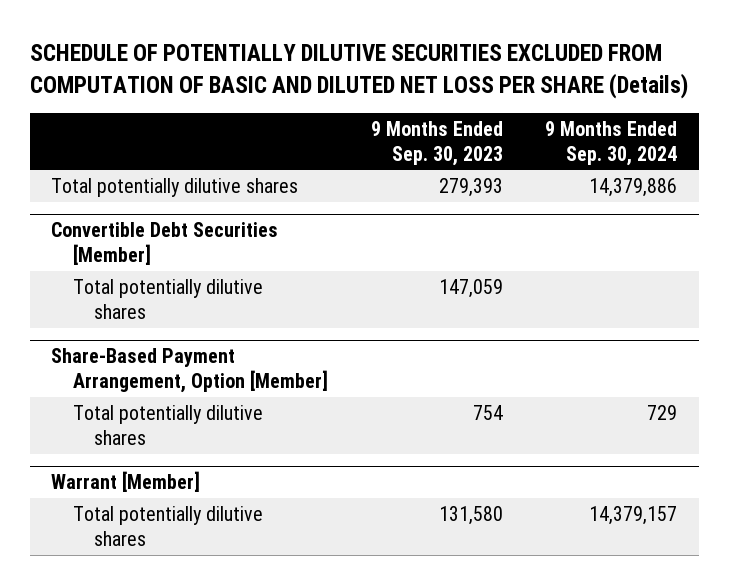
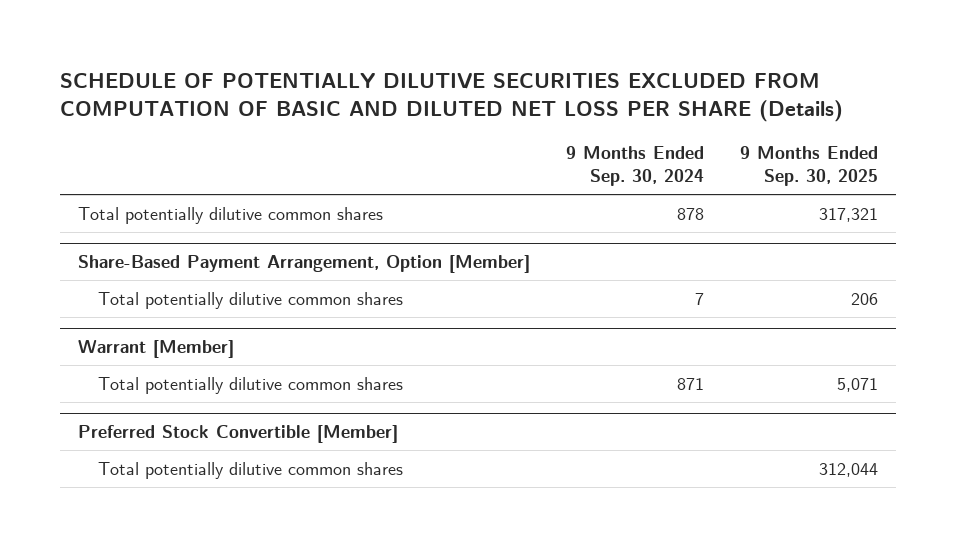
- | 9 Months Ended Sep. 30, 2023 | 9 Months Ended Sep. 30, 2024
+ | 9 Months Ended Sep. 30, 2024 | 9 Months Ended Sep. 30, 2025
- Total potentially dilutive shares | 279,393 | 14,379,886
- Convertible Debt Securities [Member]
- Total potentially dilutive shares | 147,059 |
+ Total potentially dilutive common shares | 878 | 317,321
@ Share-Based Payment Arrangement, Option [Member]
- Total potentially dilutive shares | 754 | 729
+ Total potentially dilutive common shares | 7 | 206
@ Warrant [Member]
- Total potentially dilutive shares | 131,580 | 14,379,157
+ Total potentially dilutive common shares | 871 | 5,071
+ Preferred Stock Convertible [Member]
+ Total potentially dilutive common shares | | 312,044

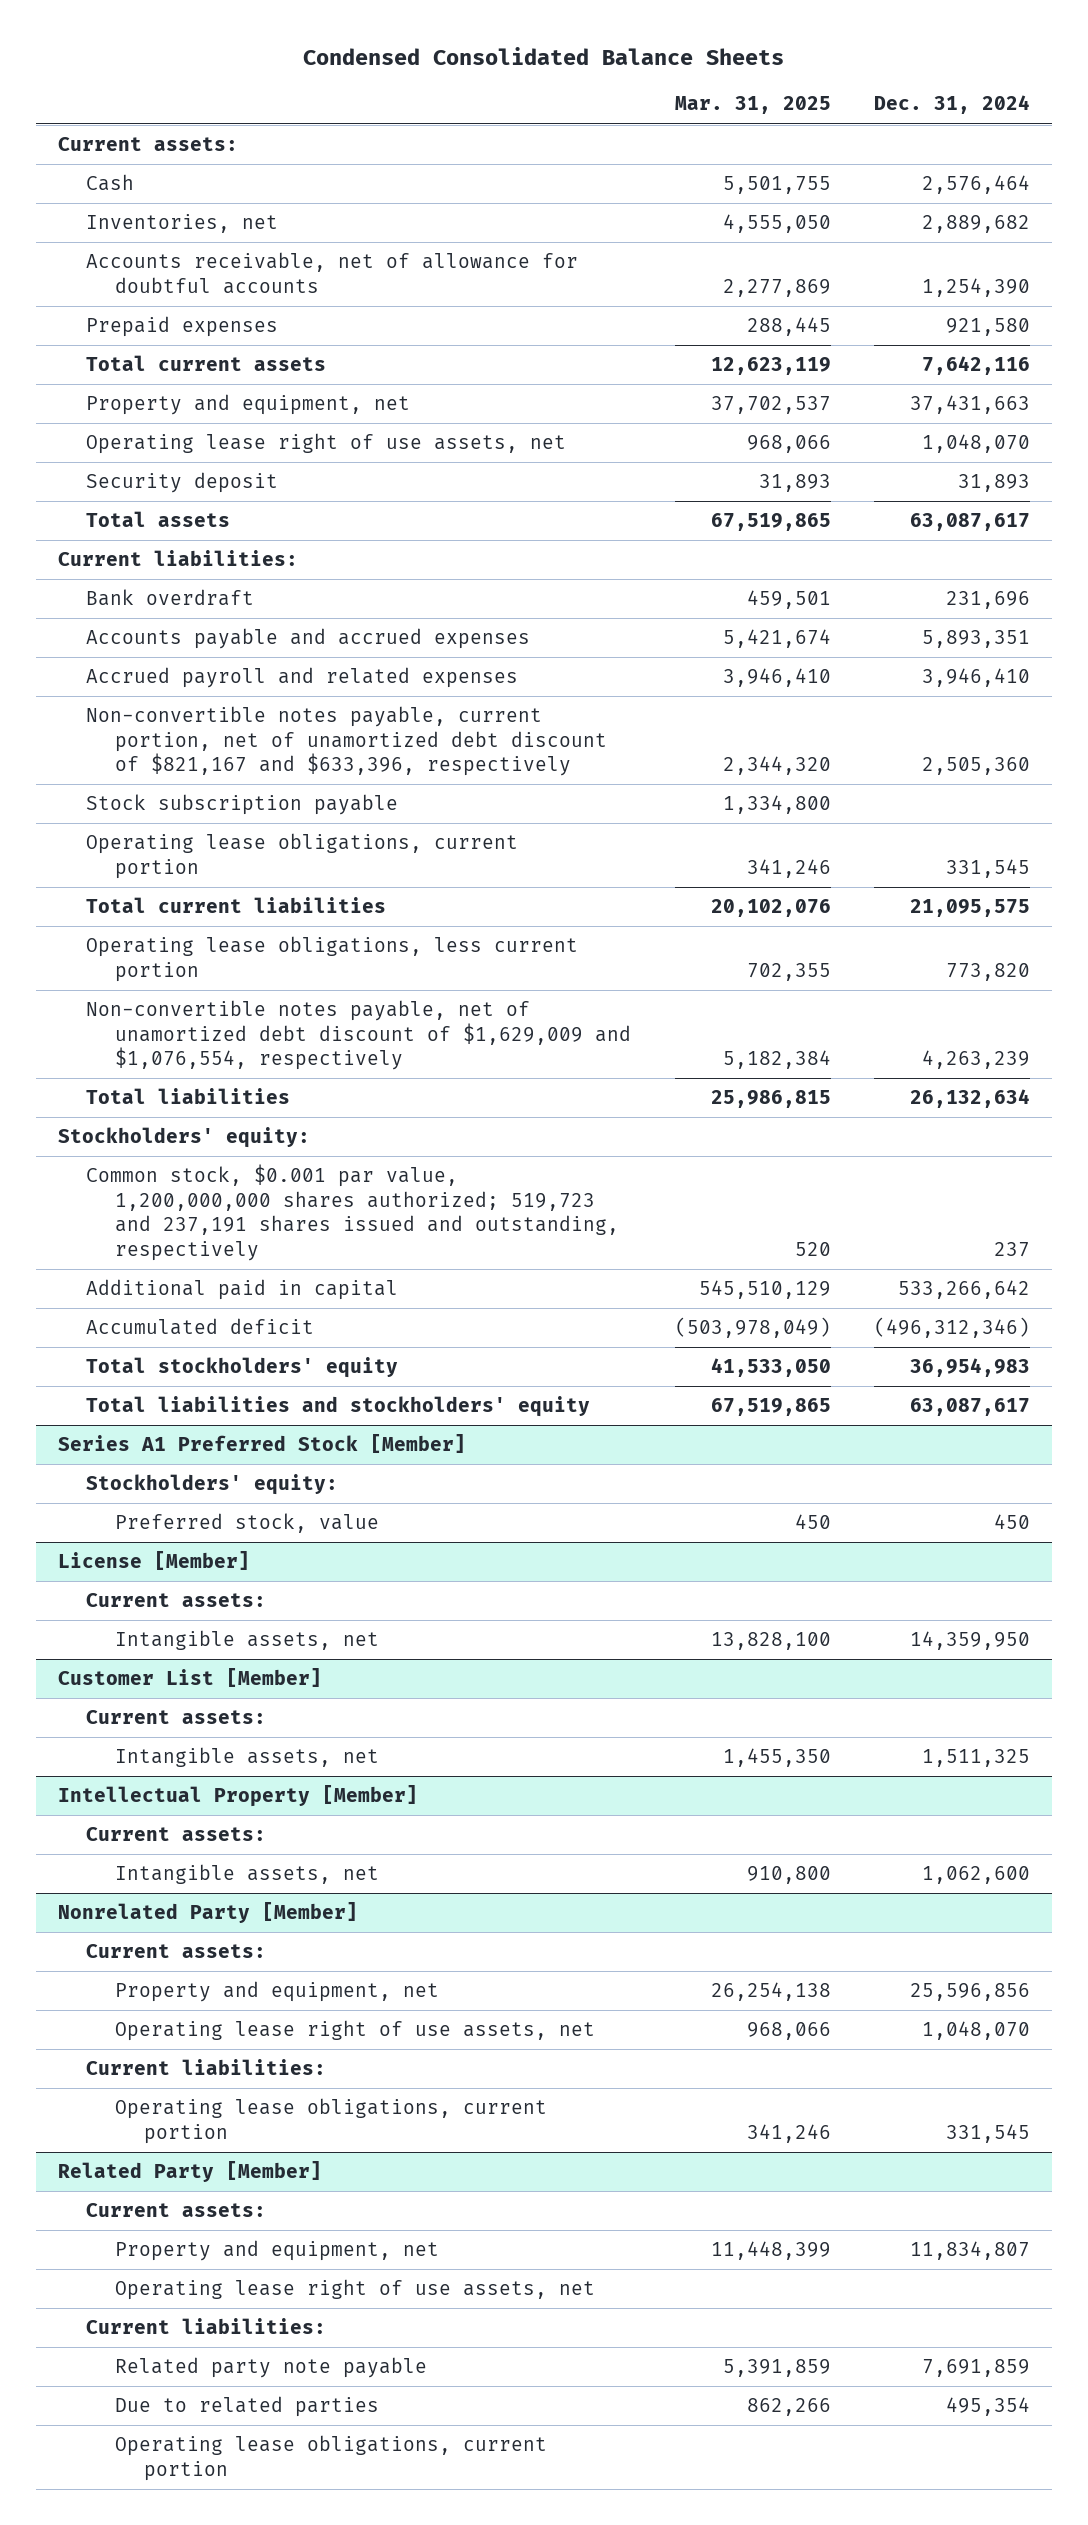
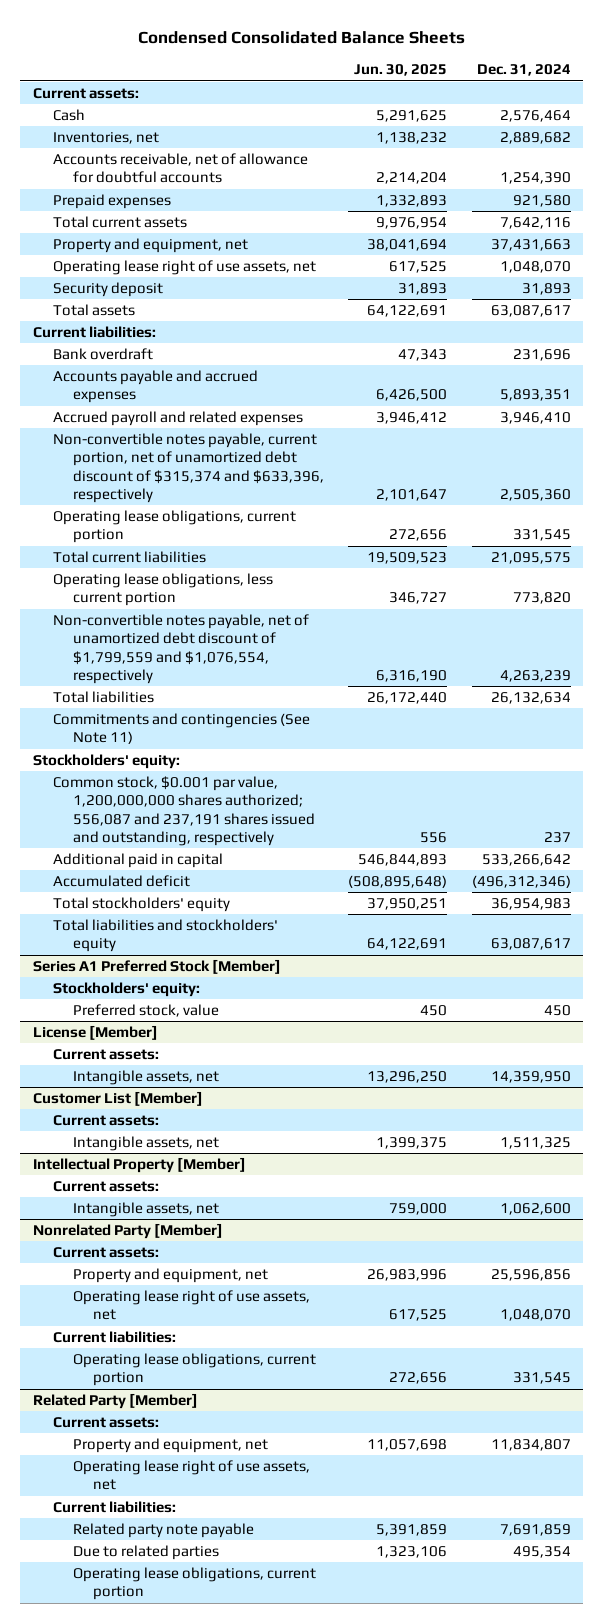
- | Mar. 31, 2025 | Dec. 31, 2024
+ | Jun. 30, 2025 | Dec. 31, 2024
- Non-convertible notes payable, current portion, net of unamortized debt discount of $821,167 and $633,396, respectively | 2,344,320 | 2,505,360
- Stock subscription payable | 1,334,800 |
+ Non-convertible notes payable, current portion, net of unamortized debt discount of $315,374 and $633,396, respectively | 2,101,647 | 2,505,360
- Non-convertible notes payable, net of unamortized debt discount of $1,629,009 and $1,076,554, respectively | 5,182,384 | 4,263,239
+ Non-convertible notes payable, net of unamortized debt discount of $1,799,559 and $1,076,554, respectively | 6,316,190 | 4,263,239
+ Commitments and contingencies (See Note 11)
- Common stock, $0.001 par value, 1,200,000,000 shares authorized; 519,723 and 237,191 shares issued and outstanding, respectively | 520 | 237
+ Common stock, $0.001 par value, 1,200,000,000 shares authorized; 556,087 and 237,191 shares issued and outstanding, respectively | 556 | 237

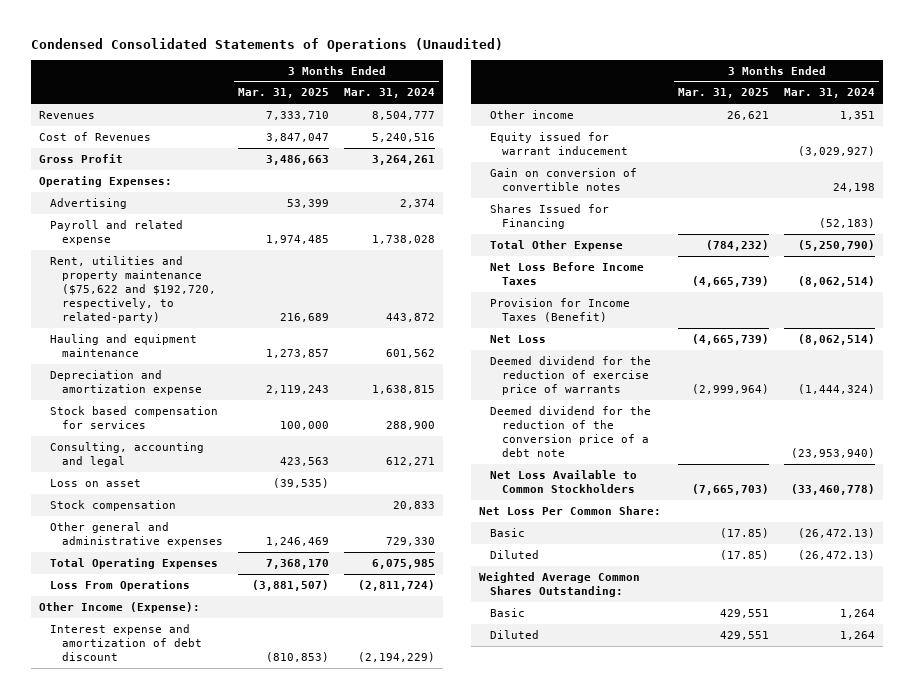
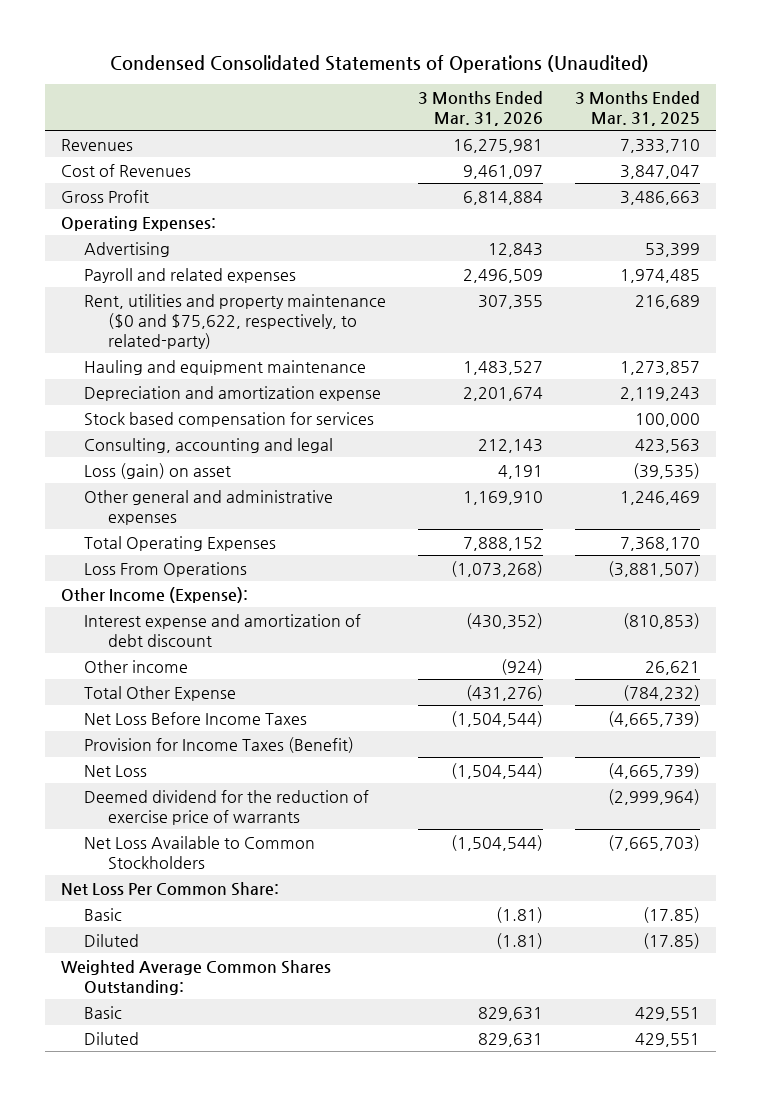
- | 3 Months Ended Mar. 31, 2025 | 3 Months Ended Mar. 31, 2024
+ | 3 Months Ended Mar. 31, 2026 | 3 Months Ended Mar. 31, 2025
- Payroll and related expense | 1,974,485 | 1,738,028
- Rent, utilities and property maintenance ($75,622 and $192,720, respectively, to related-party) | 216,689 | 443,872
+ Payroll and related expenses | 2,496,509 | 1,974,485
+ Rent, utilities and property maintenance ($0 and $75,622, respectively, to related-party) | 307,355 | 216,689
- Loss on asset | (39,535) |
- Stock compensation | | 20,833
+ Loss (gain) on asset | 4,191 | (39,535)
- Equity issued for warrant inducement | | (3,029,927)
- Gain on conversion of convertible notes | | 24,198
- Shares Issued for Financing | | (52,183)
- Deemed dividend for the reduction of the conversion price of a debt note | | (23,953,940)

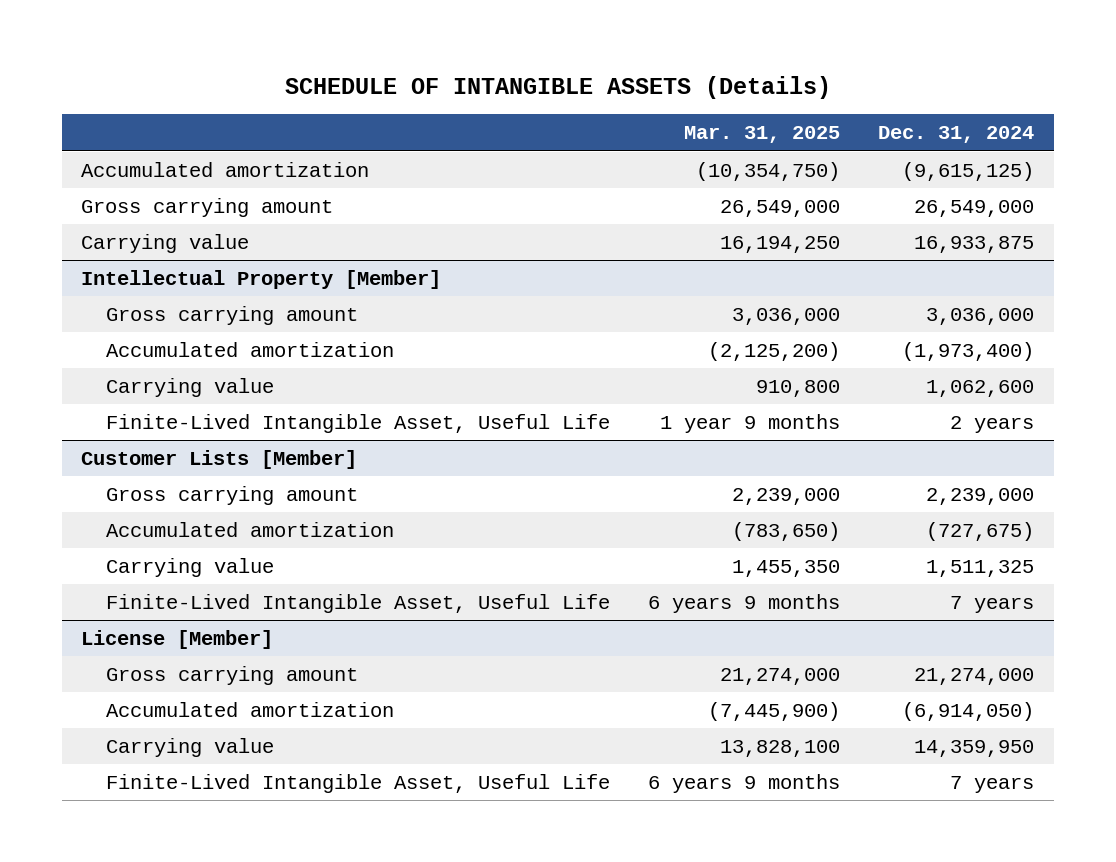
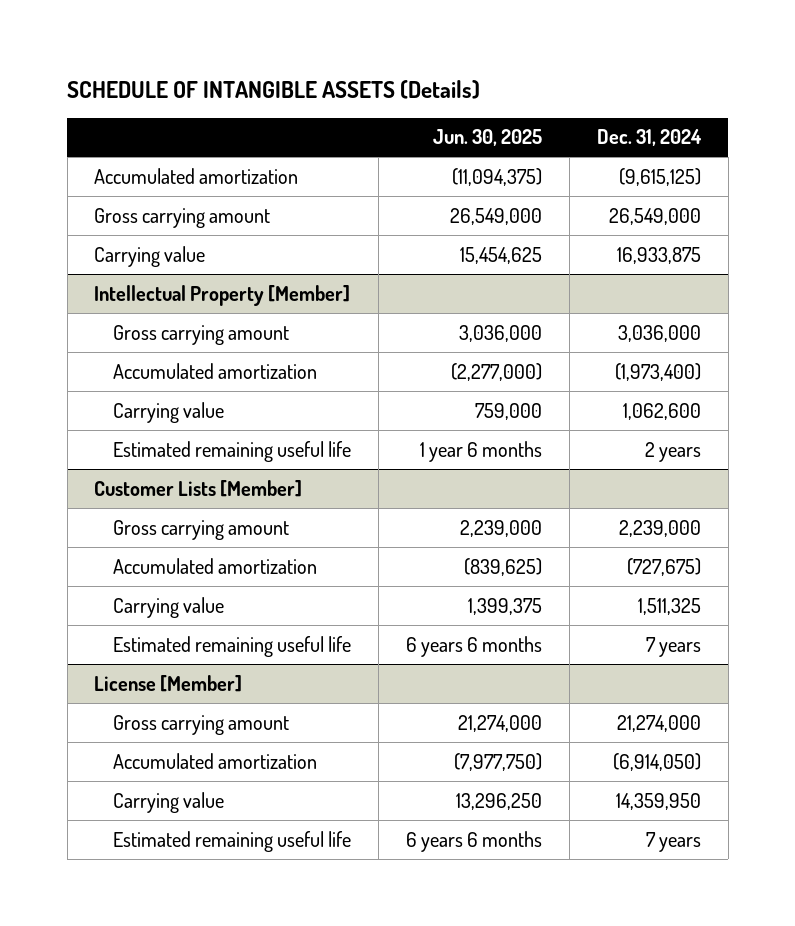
- | Mar. 31, 2025 | Dec. 31, 2024
+ | Jun. 30, 2025 | Dec. 31, 2024
@ Intellectual Property [Member]
- Finite-Lived Intangible Asset, Useful Life | 1 year 9 months | 2 years
+ Estimated remaining useful life | 1 year 6 months | 2 years
@ Customer Lists [Member]
- Finite-Lived Intangible Asset, Useful Life | 6 years 9 months | 7 years
+ Estimated remaining useful life | 6 years 6 months | 7 years
@ License [Member]
- Finite-Lived Intangible Asset, Useful Life | 6 years 9 months | 7 years
+ Estimated remaining useful life | 6 years 6 months | 7 years

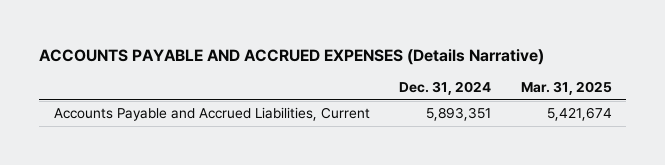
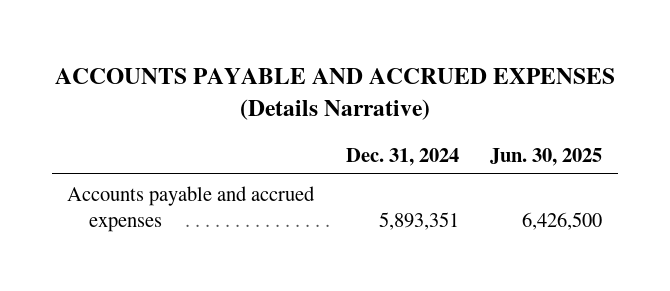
- | Dec. 31, 2024 | Mar. 31, 2025
+ | Dec. 31, 2024 | Jun. 30, 2025
- Accounts Payable and Accrued Liabilities, Current | 5,893,351 | 5,421,674
+ Accounts payable and accrued expenses | 5,893,351 | 6,426,500

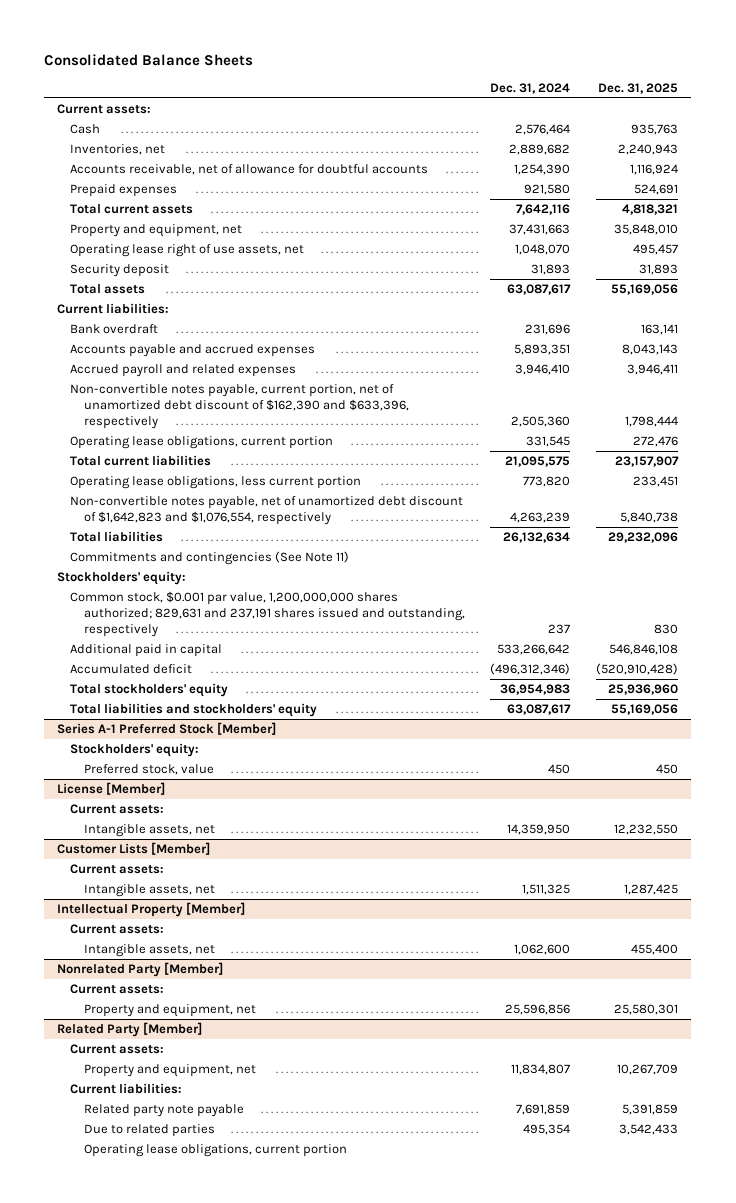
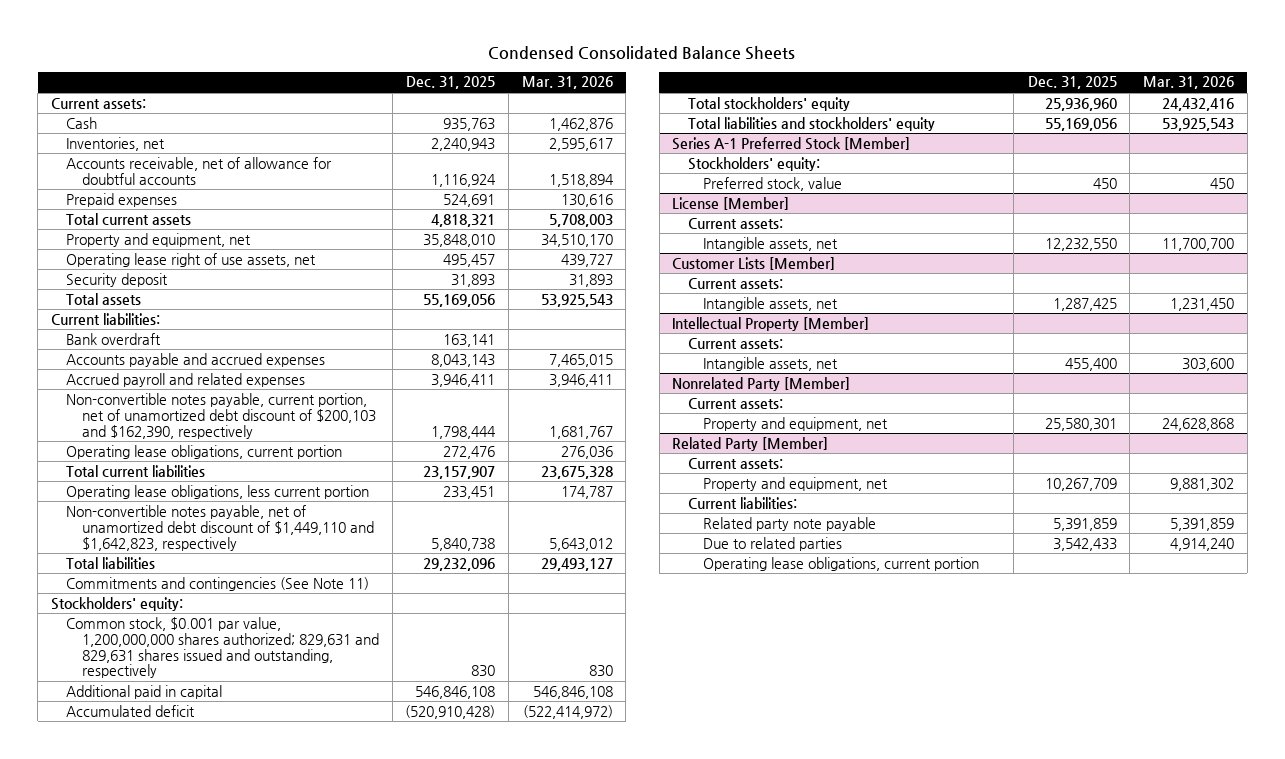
- Consolidated Balance Sheets
+ Condensed Consolidated Balance Sheets
- | Dec. 31, 2024 | Dec. 31, 2025
+ | Dec. 31, 2025 | Mar. 31, 2026
- Non-convertible notes payable, current portion, net of unamortized debt discount of $162,390 and $633,396, respectively | 2,505,360 | 1,798,444
+ Non-convertible notes payable, current portion, net of unamortized debt discount of $200,103 and $162,390, respectively | 1,798,444 | 1,681,767
- Non-convertible notes payable, net of unamortized debt discount of $1,642,823 and $1,076,554, respectively | 4,263,239 | 5,840,738
+ Non-convertible notes payable, net of unamortized debt discount of $1,449,110 and $1,642,823, respectively | 5,840,738 | 5,643,012
- Common stock, $0.001 par value, 1,200,000,000 shares authorized; 829,631 and 237,191 shares issued and outstanding, respectively | 237 | 830
+ Common stock, $0.001 par value, 1,200,000,000 shares authorized; 829,631 and 829,631 shares issued and outstanding, respectively | 830 | 830

